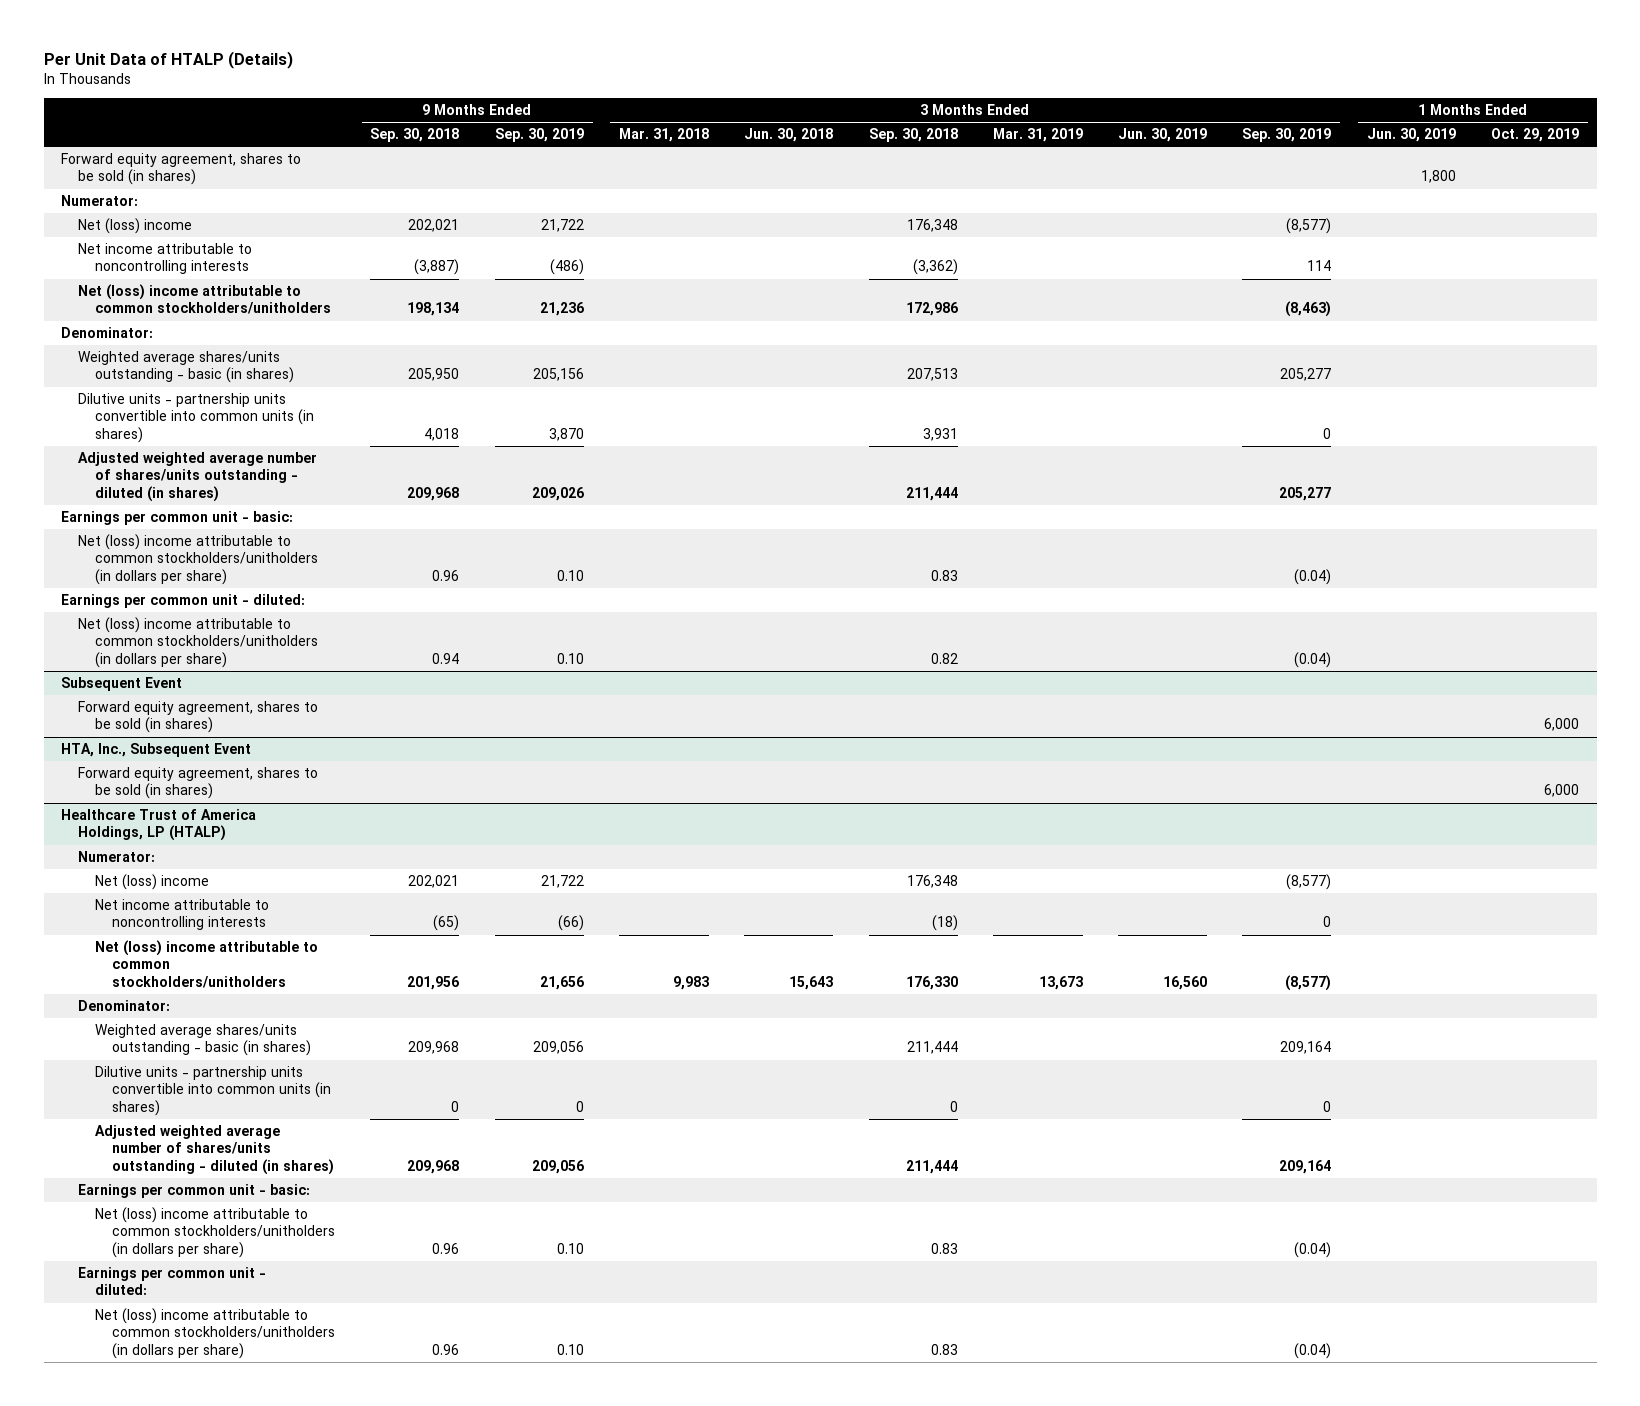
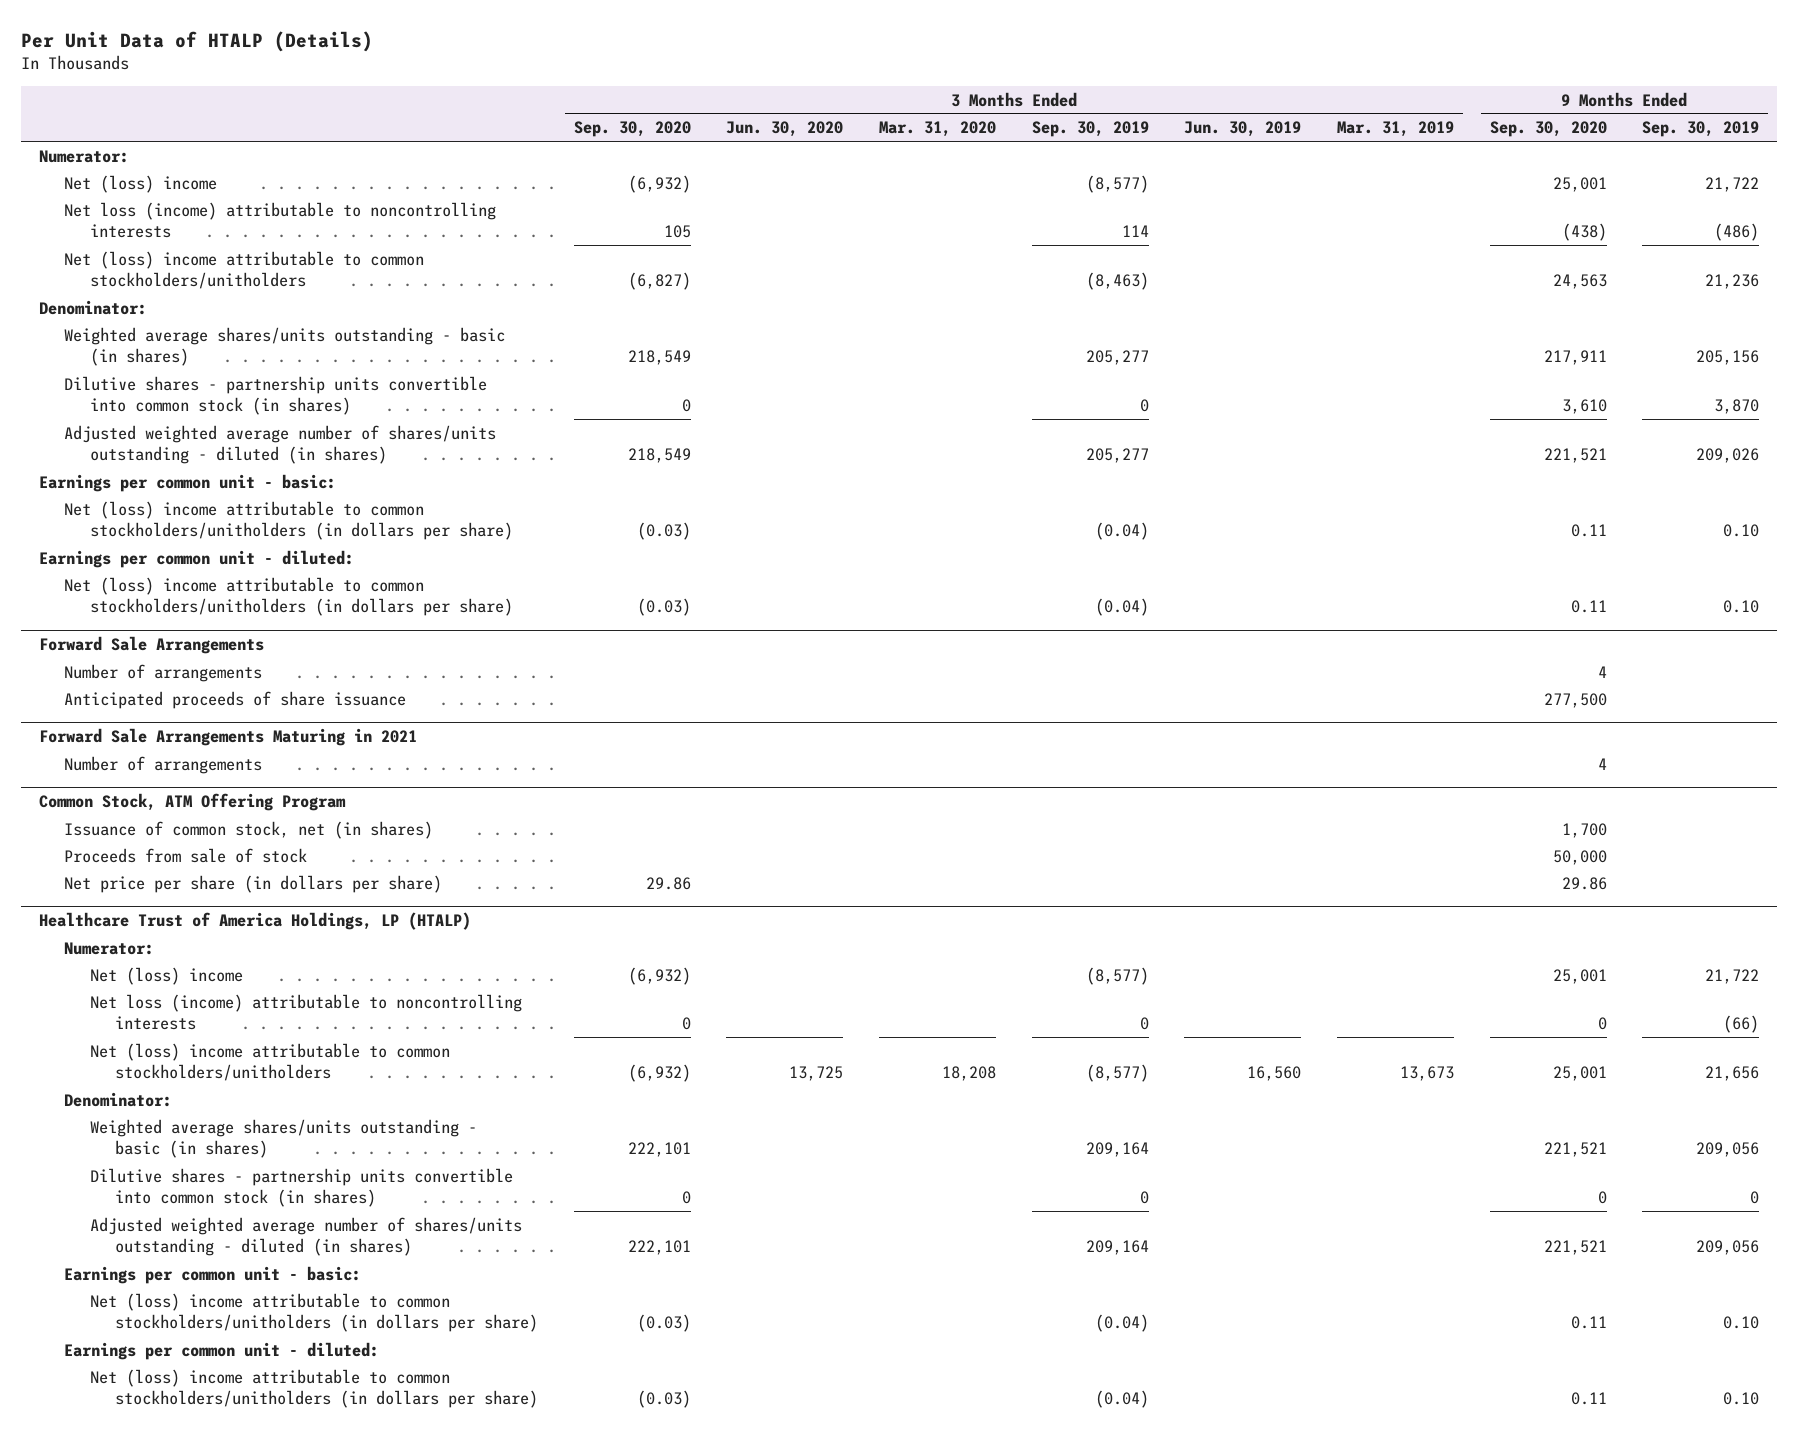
- | 9 Months Ended Sep. 30, 2018 | 9 Months Ended Sep. 30, 2019 | 3 Months Ended Mar. 31, 2018 | 3 Months Ended Jun. 30, 2018 | 3 Months Ended Sep. 30, 2018 | 3 Months Ended Mar. 31, 2019 | 3 Months Ended Jun. 30, 2019 | 3 Months Ended Sep. 30, 2019 | 1 Months Ended Jun. 30, 2019 | 1 Months Ended Oct. 29, 2019
+ | 3 Months Ended Sep. 30, 2020 | 3 Months Ended Jun. 30, 2020 | 3 Months Ended Mar. 31, 2020 | 3 Months Ended Sep. 30, 2019 | 3 Months Ended Jun. 30, 2019 | 3 Months Ended Mar. 31, 2019 | 9 Months Ended Sep. 30, 2020 | 9 Months Ended Sep. 30, 2019
- Forward equity agreement, shares to be sold (in shares) | | | | | | | | | 1,800 |
- Net income attributable to noncontrolling interests | (3,887) | (486) | | | (3,362) | | | 114 | |
+ Net loss (income) attributable to noncontrolling interests | 105 | | | 114 | | | (438) | (486)
- Dilutive units - partnership units convertible into common units (in shares) | 4,018 | 3,870 | | | 3,931 | | | 0 | |
+ Dilutive shares - partnership units convertible into common stock (in shares) | 0 | | | 0 | | | 3,610 | 3,870
- Subsequent Event
- Forward equity agreement, shares to be sold (in shares) | | | | | | | | | | 6,000
- HTA, Inc., Subsequent Event
- Forward equity agreement, shares to be sold (in shares) | | | | | | | | | | 6,000
+ Forward Sale Arrangements
+ Number of arrangements | | | | | | | 4 |
+ Anticipated proceeds of share issuance | | | | | | | 277,500 |
+ Forward Sale Arrangements Maturing in 2021
+ Number of arrangements | | | | | | | 4 |
+ Common Stock, ATM Offering Program
+ Issuance of common stock, net (in shares) | | | | | | | 1,700 |
+ Proceeds from sale of stock | | | | | | | 50,000 |
+ Net price per share (in dollars per share) | 29.86 | | | | | | 29.86 |
@ Healthcare Trust of America Holdings, LP (HTALP)
- Net income attributable to noncontrolling interests | (65) | (66) | | | (18) | | | 0 | |
+ Net loss (income) attributable to noncontrolling interests | 0 | | | 0 | | | 0 | (66)
- Dilutive units - partnership units convertible into common units (in shares) | 0 | 0 | | | 0 | | | 0 | |
+ Dilutive shares - partnership units convertible into common stock (in shares) | 0 | | | 0 | | | 0 | 0

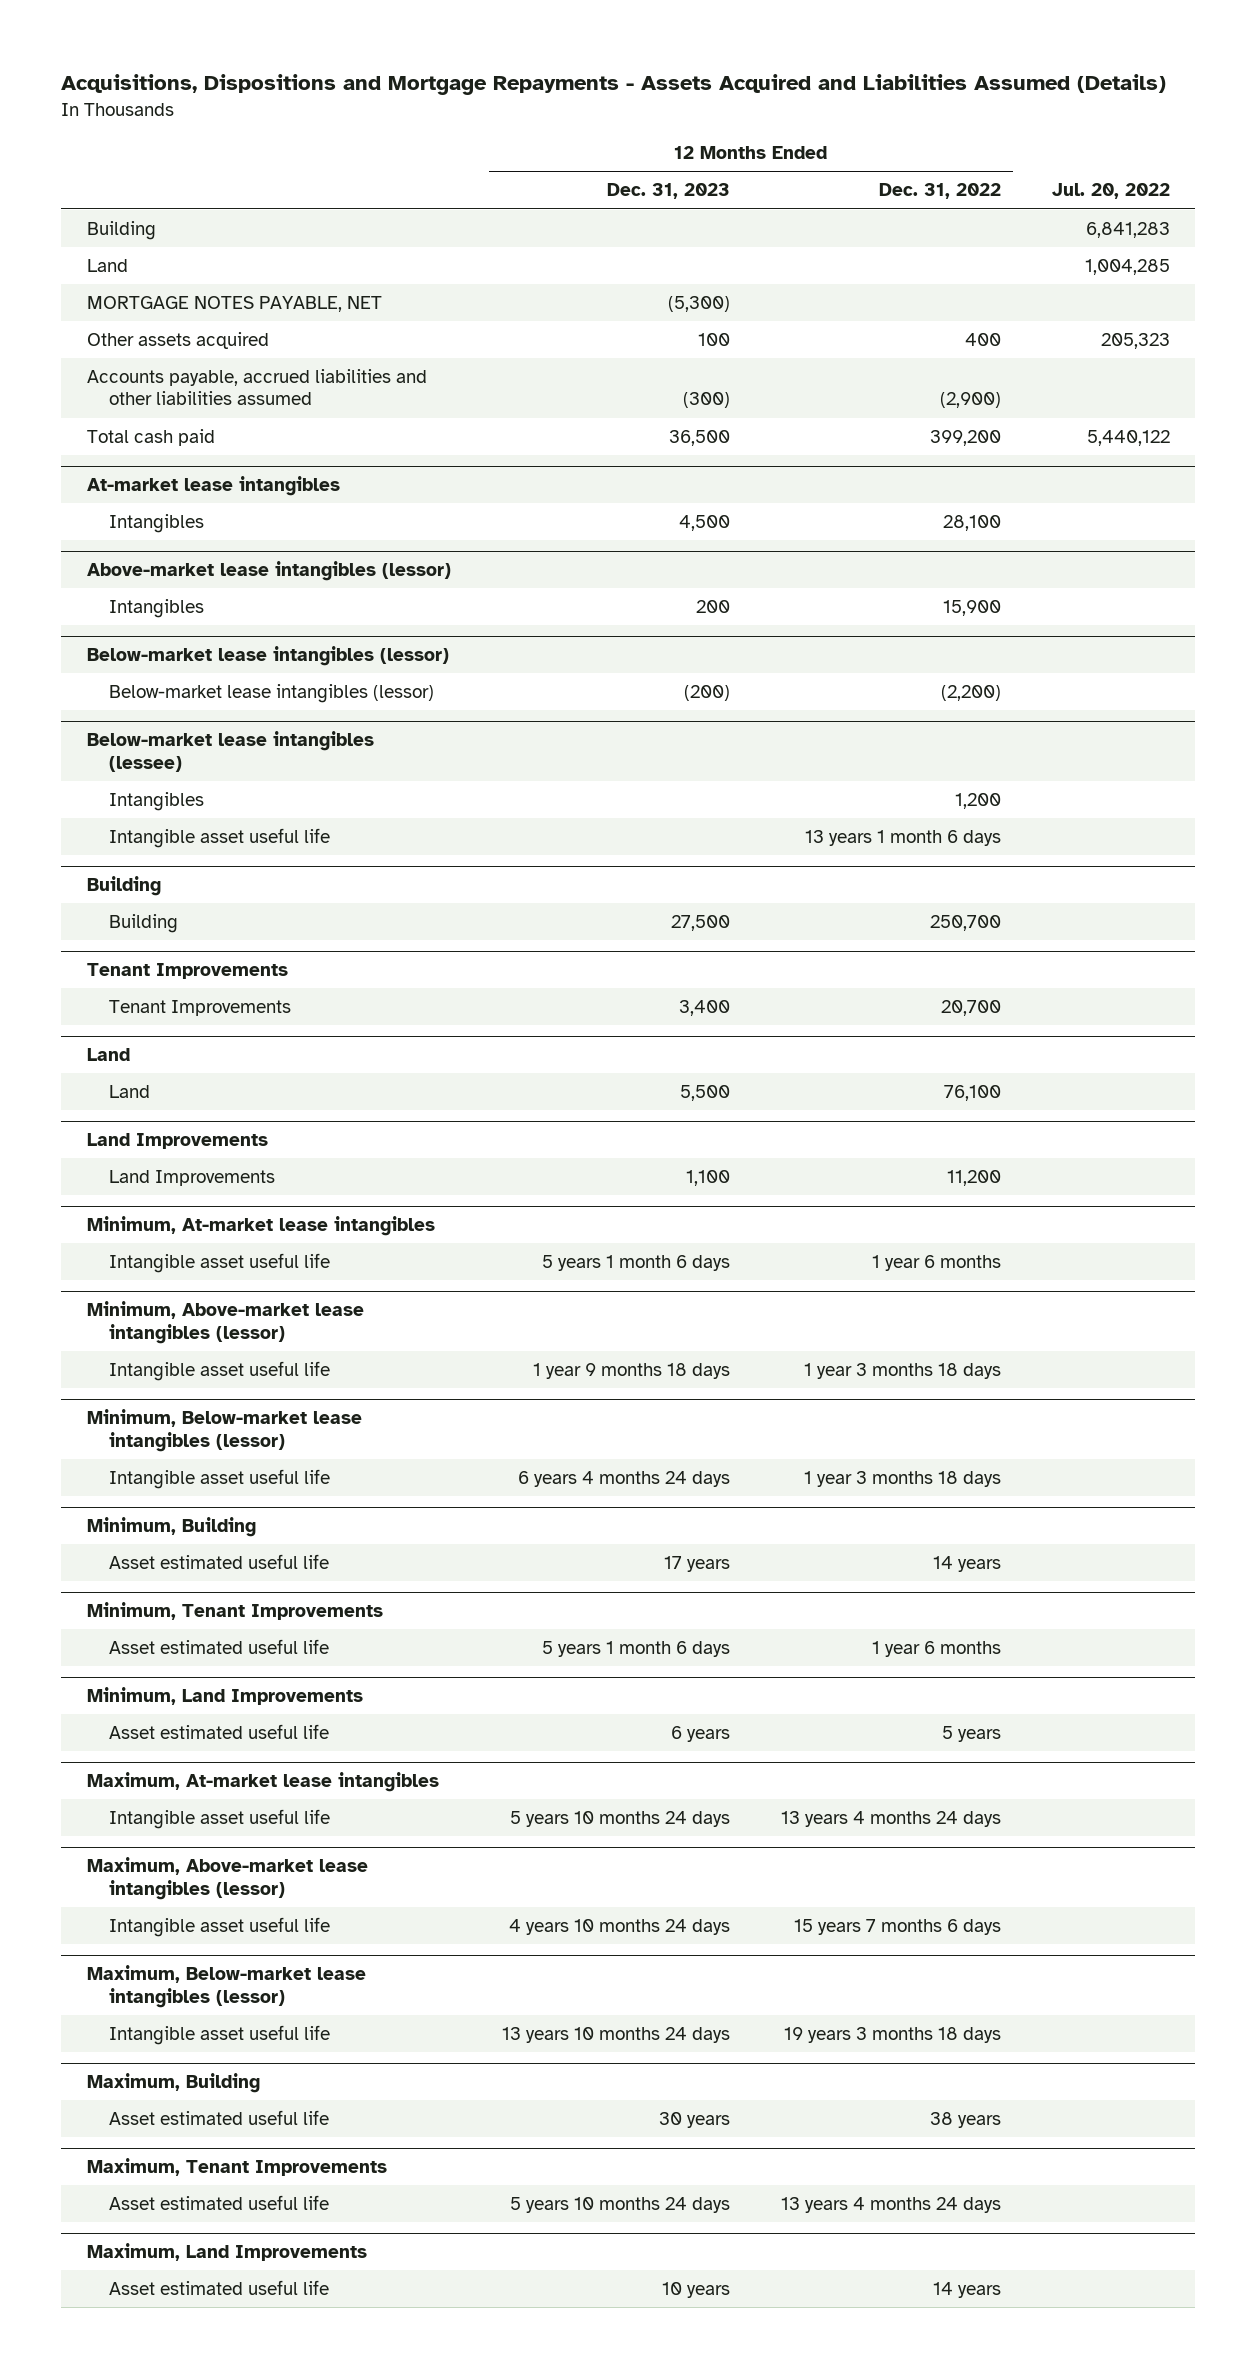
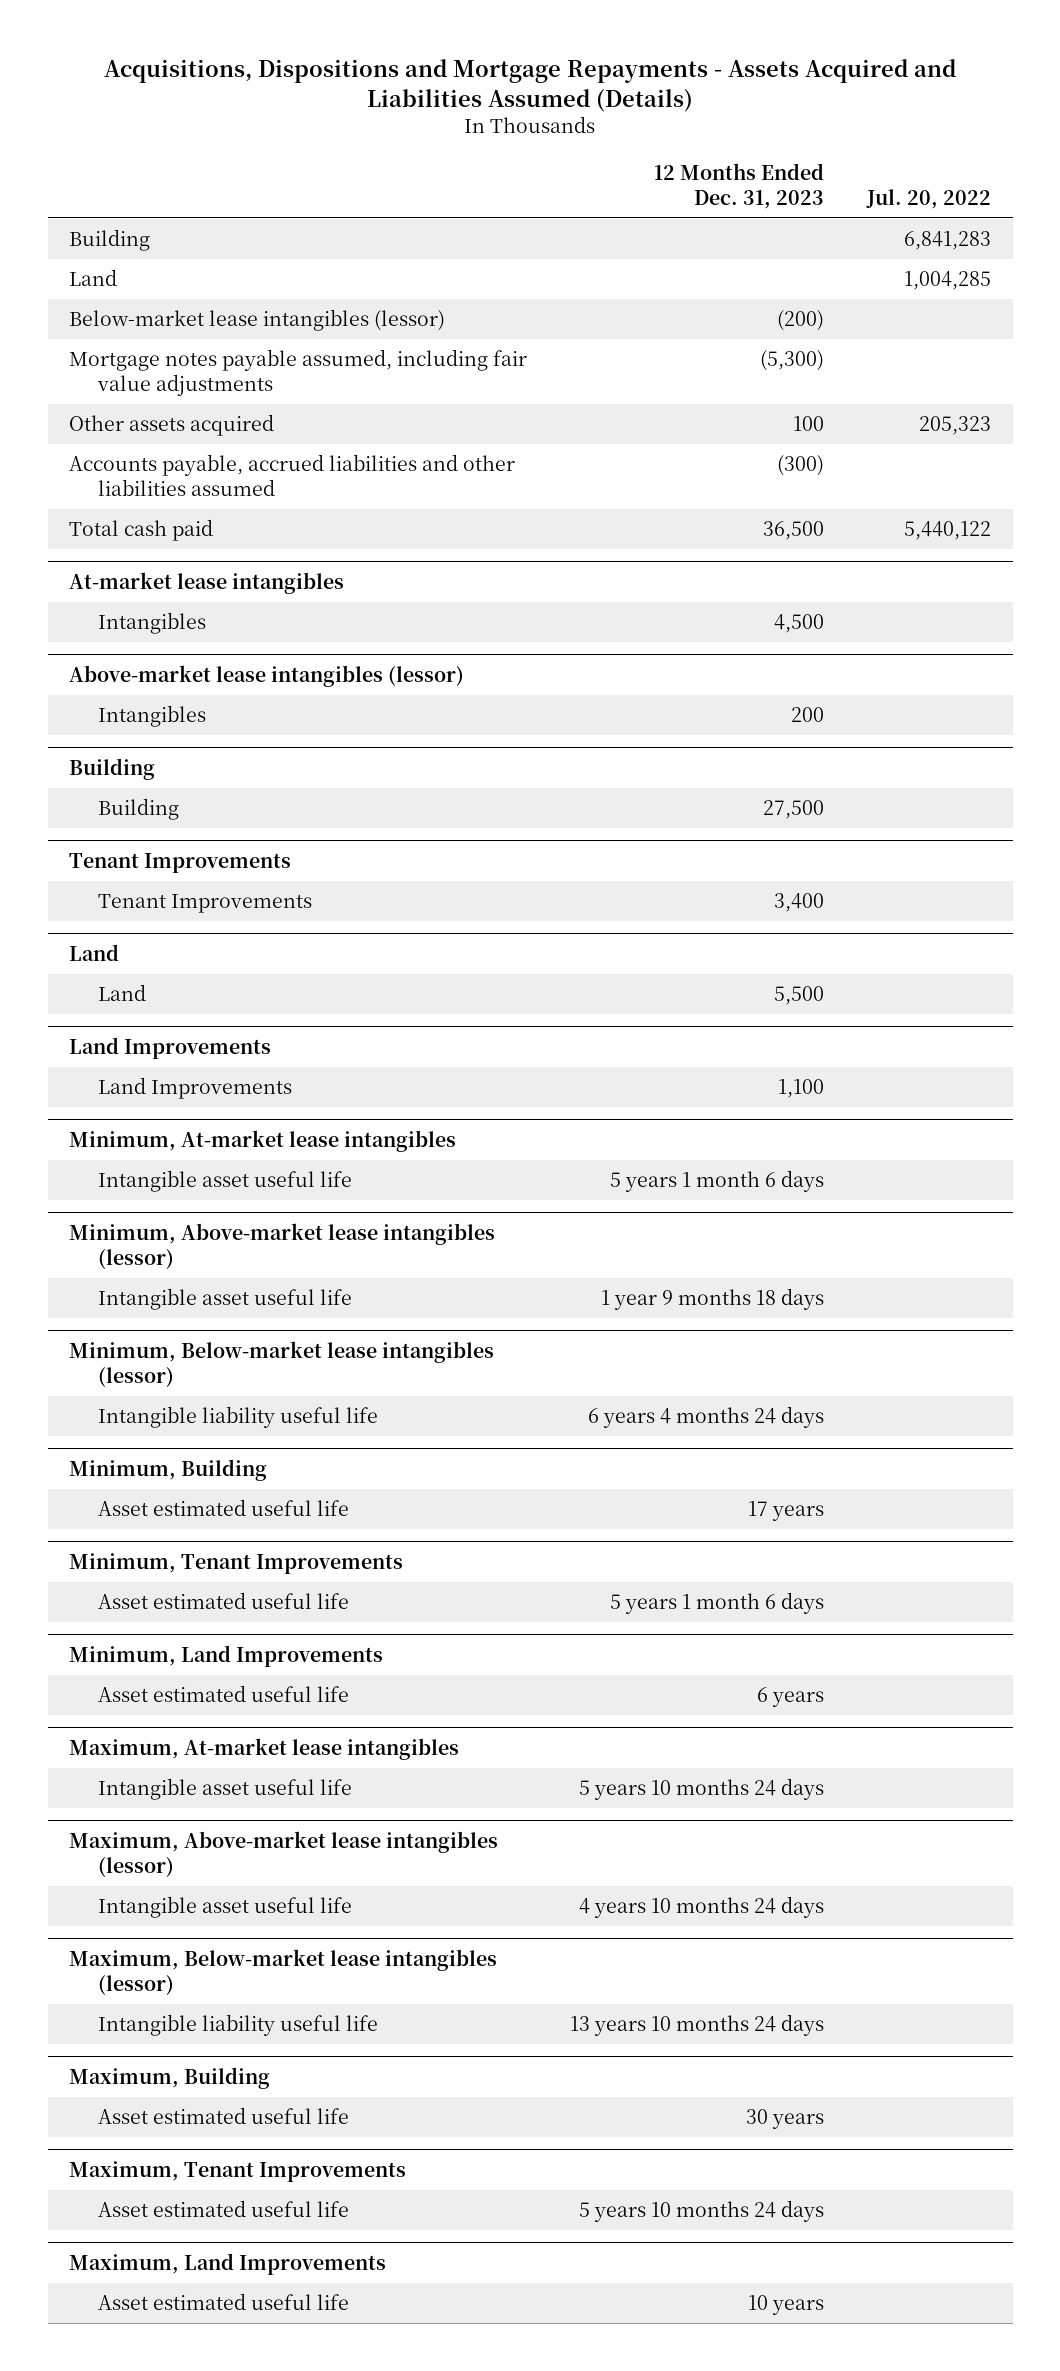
- | 12 Months Ended Dec. 31, 2023 | 12 Months Ended Dec. 31, 2022 | Jul. 20, 2022
+ | 12 Months Ended Dec. 31, 2023 | Jul. 20, 2022
- MORTGAGE NOTES PAYABLE, NET | (5,300) | |
+ Below-market lease intangibles (lessor) | (200) |
+ Mortgage notes payable assumed, including fair value adjustments | (5,300) |
- Below-market lease intangibles (lessor)
- Below-market lease intangibles (lessor) | (200) | (2,200) |
- Below-market lease intangibles (lessee)
- Intangibles | | 1,200 |
- Intangible asset useful life | | 13 years 1 month 6 days |
@ Minimum, Below-market lease intangibles (lessor)
- Intangible asset useful life | 6 years 4 months 24 days | 1 year 3 months 18 days |
+ Intangible liability useful life | 6 years 4 months 24 days |
@ Maximum, Below-market lease intangibles (lessor)
- Intangible asset useful life | 13 years 10 months 24 days | 19 years 3 months 18 days |
+ Intangible liability useful life | 13 years 10 months 24 days |

